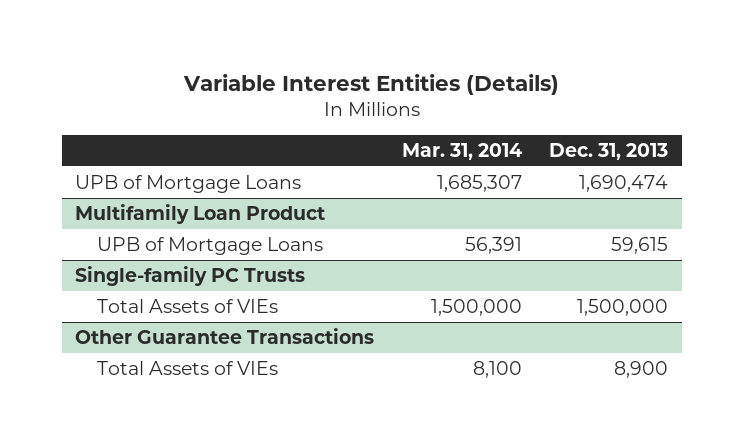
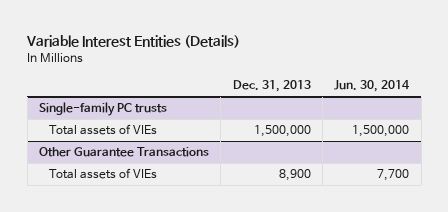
- | Mar. 31, 2014 | Dec. 31, 2013
+ | Dec. 31, 2013 | Jun. 30, 2014
- UPB of Mortgage Loans | 1,685,307 | 1,690,474
- Multifamily Loan Product
- UPB of Mortgage Loans | 56,391 | 59,615
- Single-family PC Trusts
- Total Assets of VIEs | 1,500,000 | 1,500,000
+ Single-family PC trusts
+ Total assets of VIEs | 1,500,000 | 1,500,000
@ Other Guarantee Transactions
- Total Assets of VIEs | 8,100 | 8,900
+ Total assets of VIEs | 8,900 | 7,700

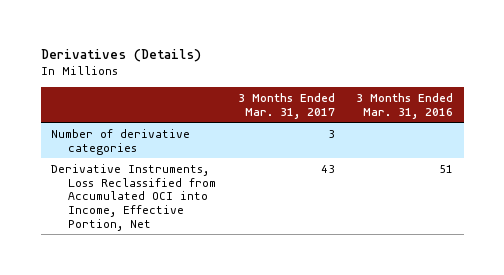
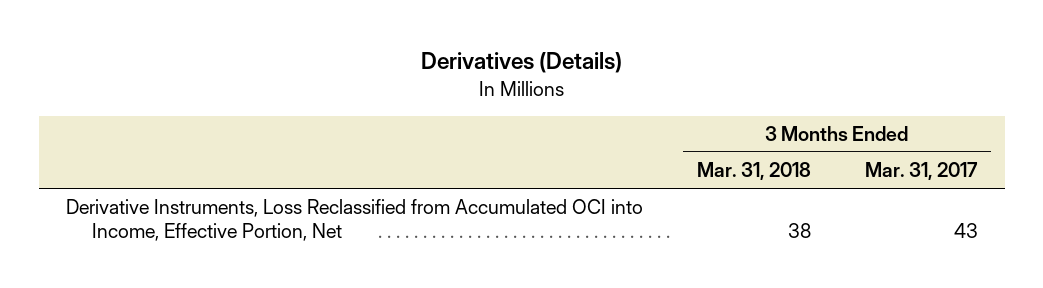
- | 3 Months Ended Mar. 31, 2017 | 3 Months Ended Mar. 31, 2016
+ | 3 Months Ended Mar. 31, 2018 | 3 Months Ended Mar. 31, 2017
- Number of derivative categories | 3 |

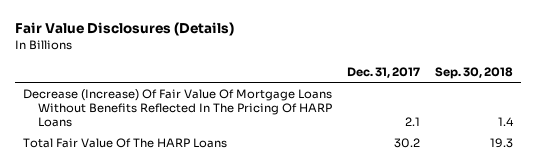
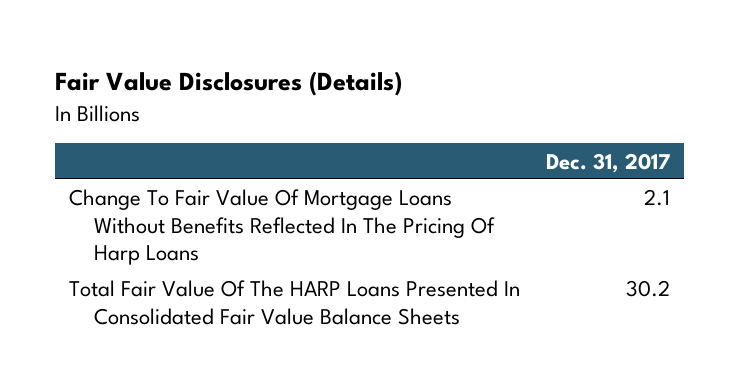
- | Dec. 31, 2017 | Sep. 30, 2018
+ | Dec. 31, 2017
- Decrease (Increase) Of Fair Value Of Mortgage Loans Without Benefits Reflected In The Pricing Of HARP Loans | 2.1 | 1.4
- Total Fair Value Of The HARP Loans | 30.2 | 19.3
+ Change To Fair Value Of Mortgage Loans Without Benefits Reflected In The Pricing Of Harp Loans | 2.1
+ Total Fair Value Of The HARP Loans Presented In Consolidated Fair Value Balance Sheets | 30.2

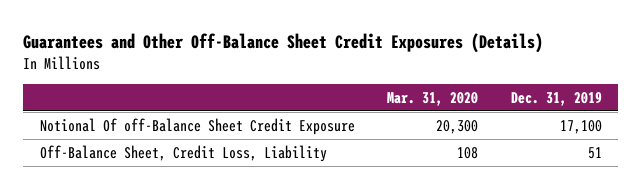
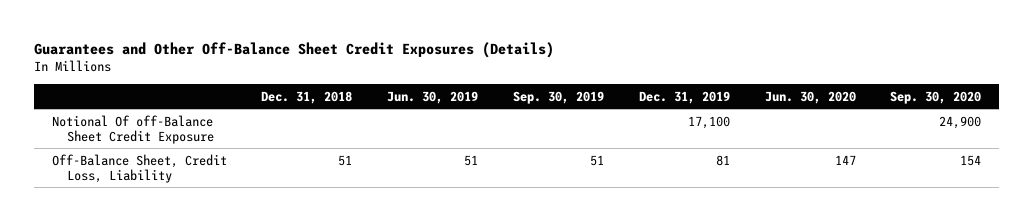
- | Mar. 31, 2020 | Dec. 31, 2019
+ | Dec. 31, 2018 | Jun. 30, 2019 | Sep. 30, 2019 | Dec. 31, 2019 | Jun. 30, 2020 | Sep. 30, 2020
- Off-Balance Sheet, Credit Loss, Liability | 108 | 51
+ Off-Balance Sheet, Credit Loss, Liability | 51 | 51 | 51 | 81 | 147 | 154

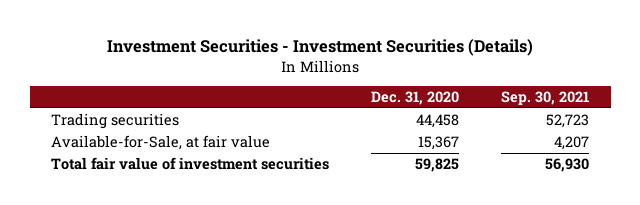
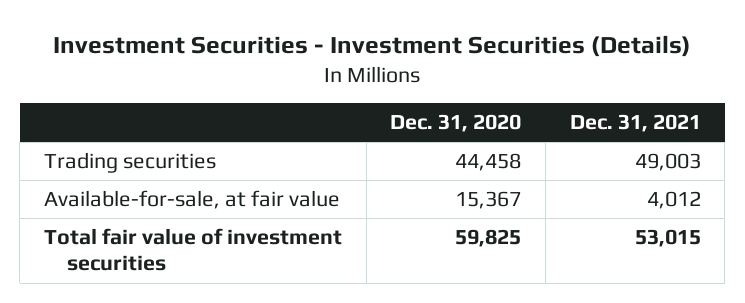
- | Dec. 31, 2020 | Sep. 30, 2021
+ | Dec. 31, 2020 | Dec. 31, 2021
- Available-for-Sale, at fair value | 15,367 | 4,207
+ Available-for-sale, at fair value | 15,367 | 4,012

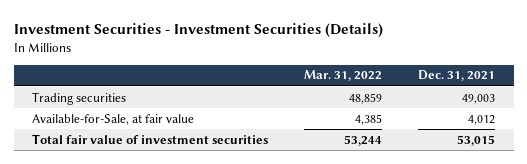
- | Dec. 31, 2020 | Dec. 31, 2021
+ | Mar. 31, 2022 | Dec. 31, 2021
- Available-for-sale, at fair value | 15,367 | 4,012
+ Available-for-Sale, at fair value | 4,385 | 4,012

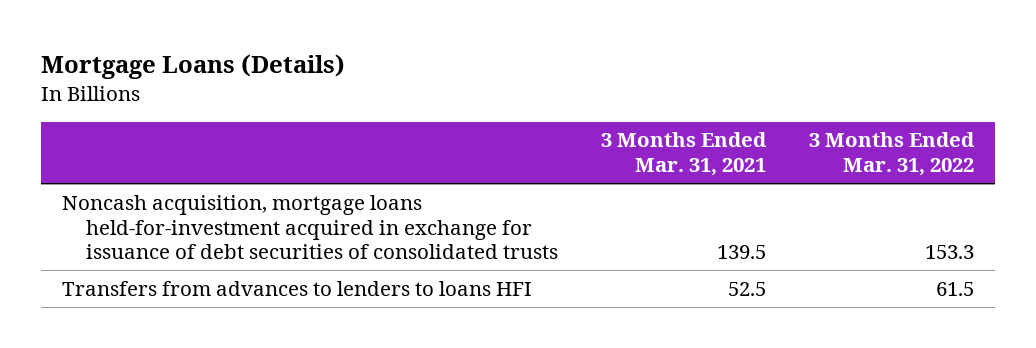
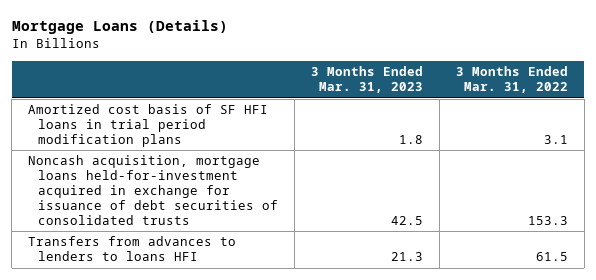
- | 3 Months Ended Mar. 31, 2021 | 3 Months Ended Mar. 31, 2022
+ | 3 Months Ended Mar. 31, 2023 | 3 Months Ended Mar. 31, 2022
+ Amortized cost basis of SF HFI loans in trial period modification plans | 1.8 | 3.1

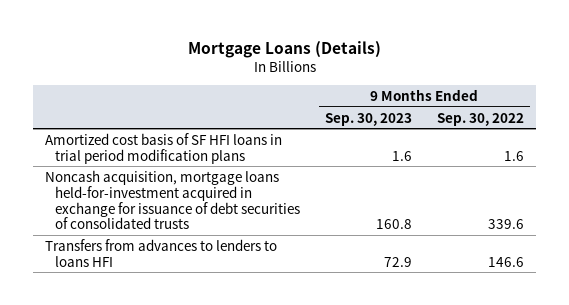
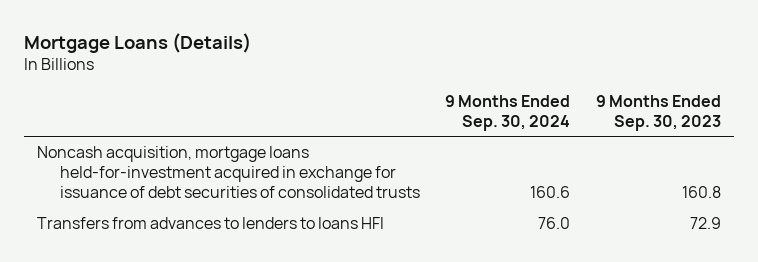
- | 9 Months Ended Sep. 30, 2023 | 9 Months Ended Sep. 30, 2022
+ | 9 Months Ended Sep. 30, 2024 | 9 Months Ended Sep. 30, 2023
- Amortized cost basis of SF HFI loans in trial period modification plans | 1.6 | 1.6

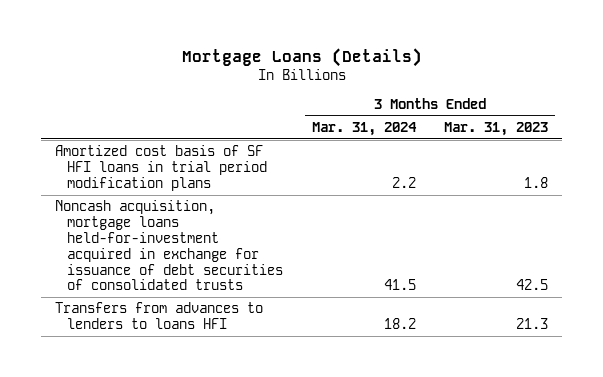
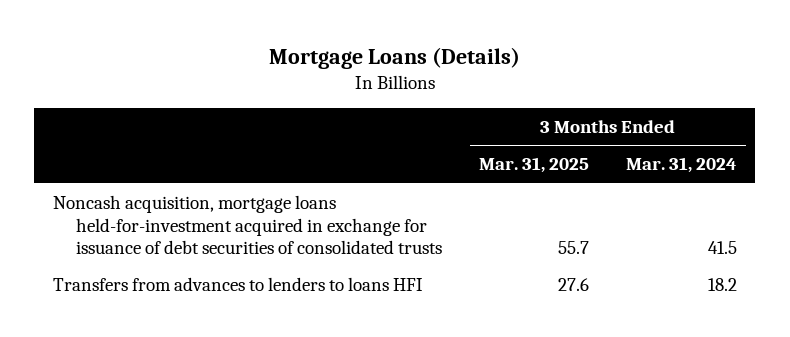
- | 3 Months Ended Mar. 31, 2024 | 3 Months Ended Mar. 31, 2023
+ | 3 Months Ended Mar. 31, 2025 | 3 Months Ended Mar. 31, 2024
- Amortized cost basis of SF HFI loans in trial period modification plans | 2.2 | 1.8

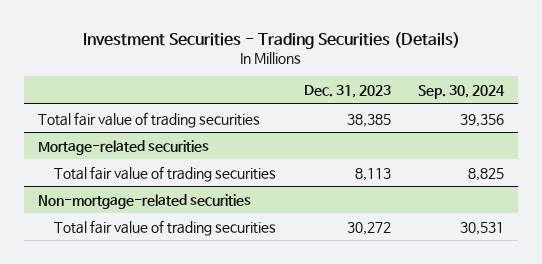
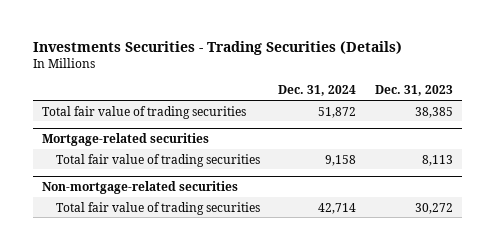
- Investment Securities - Trading Securities (Details)
+ Investments Securities - Trading Securities (Details)
- | Dec. 31, 2023 | Sep. 30, 2024
+ | Dec. 31, 2024 | Dec. 31, 2023
- Mortage-related securities
+ Mortgage-related securities

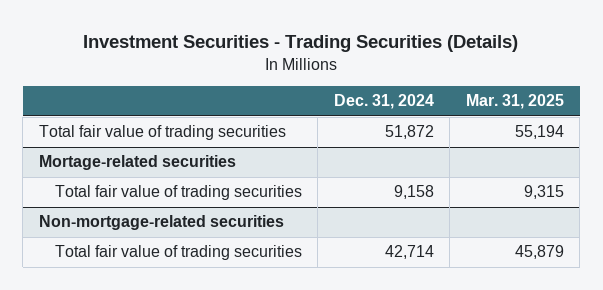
- Investments Securities - Trading Securities (Details)
+ Investment Securities - Trading Securities (Details)
- | Dec. 31, 2024 | Dec. 31, 2023
+ | Dec. 31, 2024 | Mar. 31, 2025
- Mortgage-related securities
+ Mortage-related securities

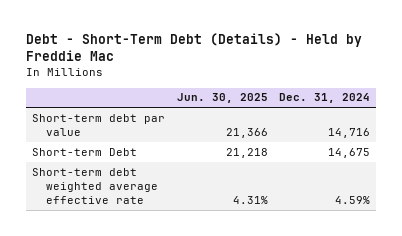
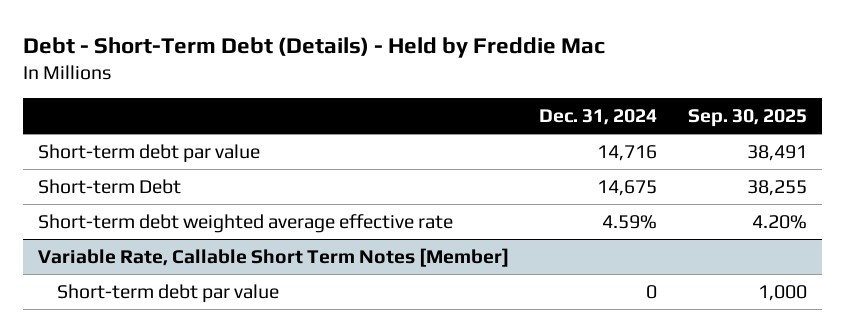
- | Jun. 30, 2025 | Dec. 31, 2024
+ | Dec. 31, 2024 | Sep. 30, 2025
+ Variable Rate, Callable Short Term Notes [Member]
+ Short-term debt par value | 0 | 1,000

